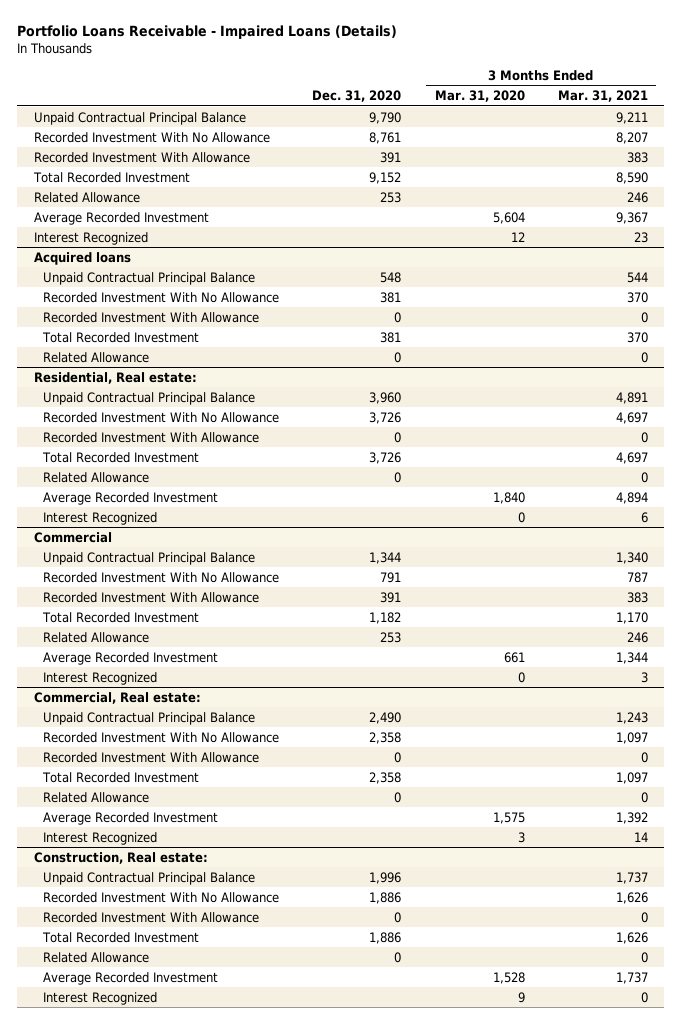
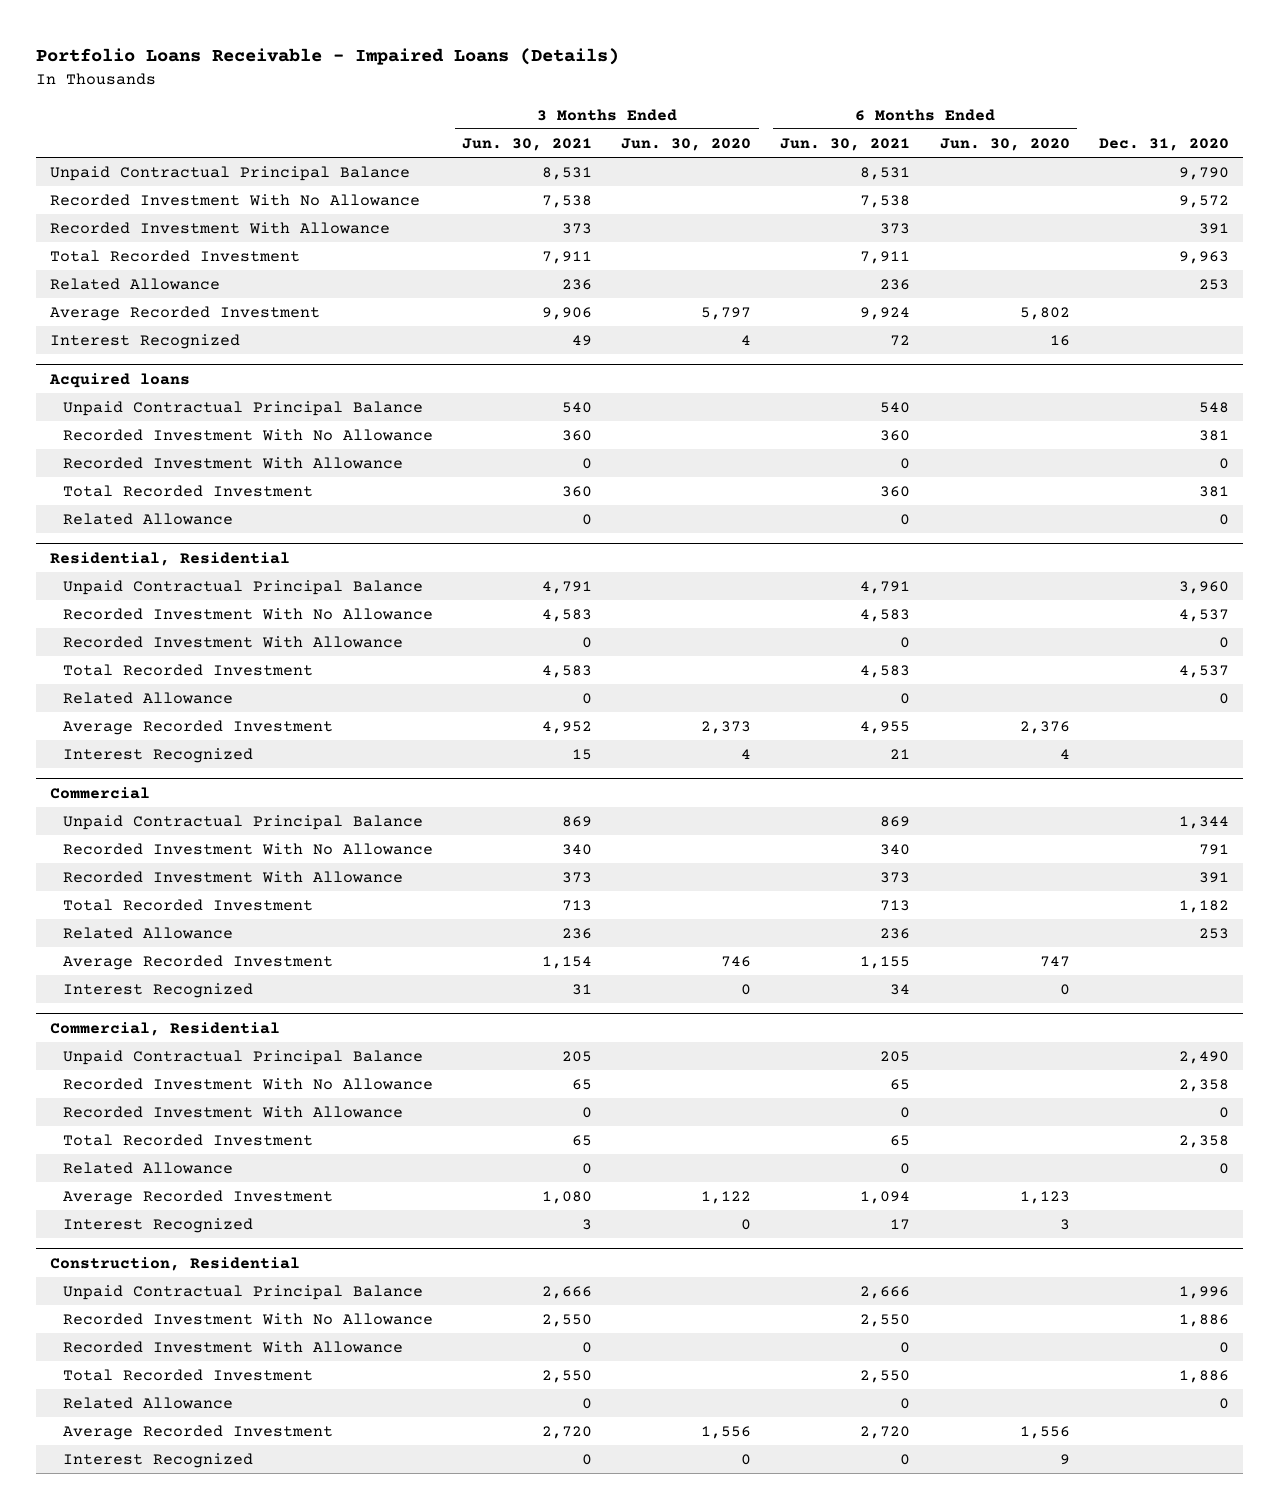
- | Dec. 31, 2020 | 3 Months Ended Mar. 31, 2020 | 3 Months Ended Mar. 31, 2021
+ | 3 Months Ended Jun. 30, 2021 | 3 Months Ended Jun. 30, 2020 | 6 Months Ended Jun. 30, 2021 | 6 Months Ended Jun. 30, 2020 | Dec. 31, 2020
- Recorded Investment With No Allowance | 8,761 | | 8,207
+ Recorded Investment With No Allowance | 7,538 | | 7,538 | | 9,572
- Total Recorded Investment | 9,152 | | 8,590
+ Total Recorded Investment | 7,911 | | 7,911 | | 9,963
- Residential, Real estate:
+ Residential, Residential
- Recorded Investment With No Allowance | 3,726 | | 4,697
+ Recorded Investment With No Allowance | 4,583 | | 4,583 | | 4,537
- Total Recorded Investment | 3,726 | | 4,697
+ Total Recorded Investment | 4,583 | | 4,583 | | 4,537
- Commercial, Real estate:
+ Commercial, Residential
- Construction, Real estate:
+ Construction, Residential

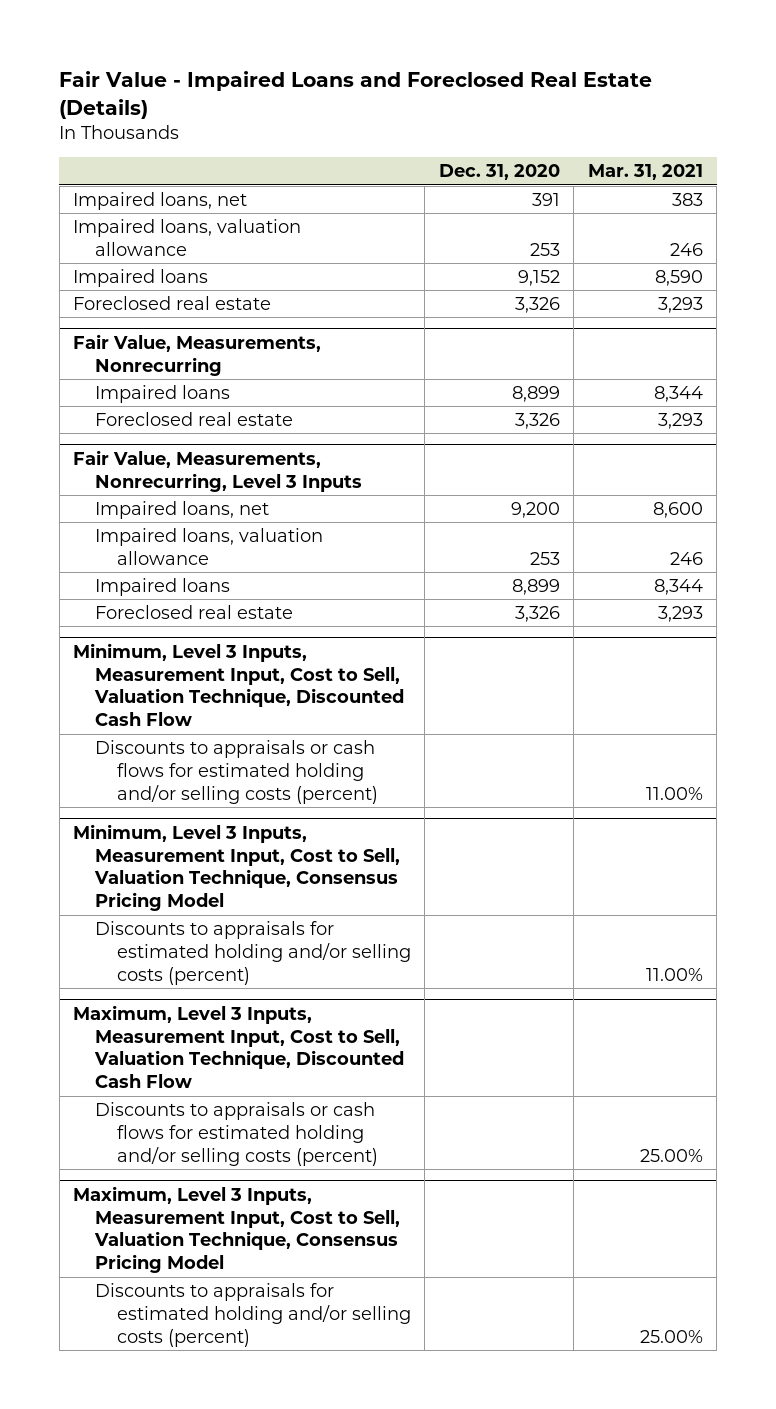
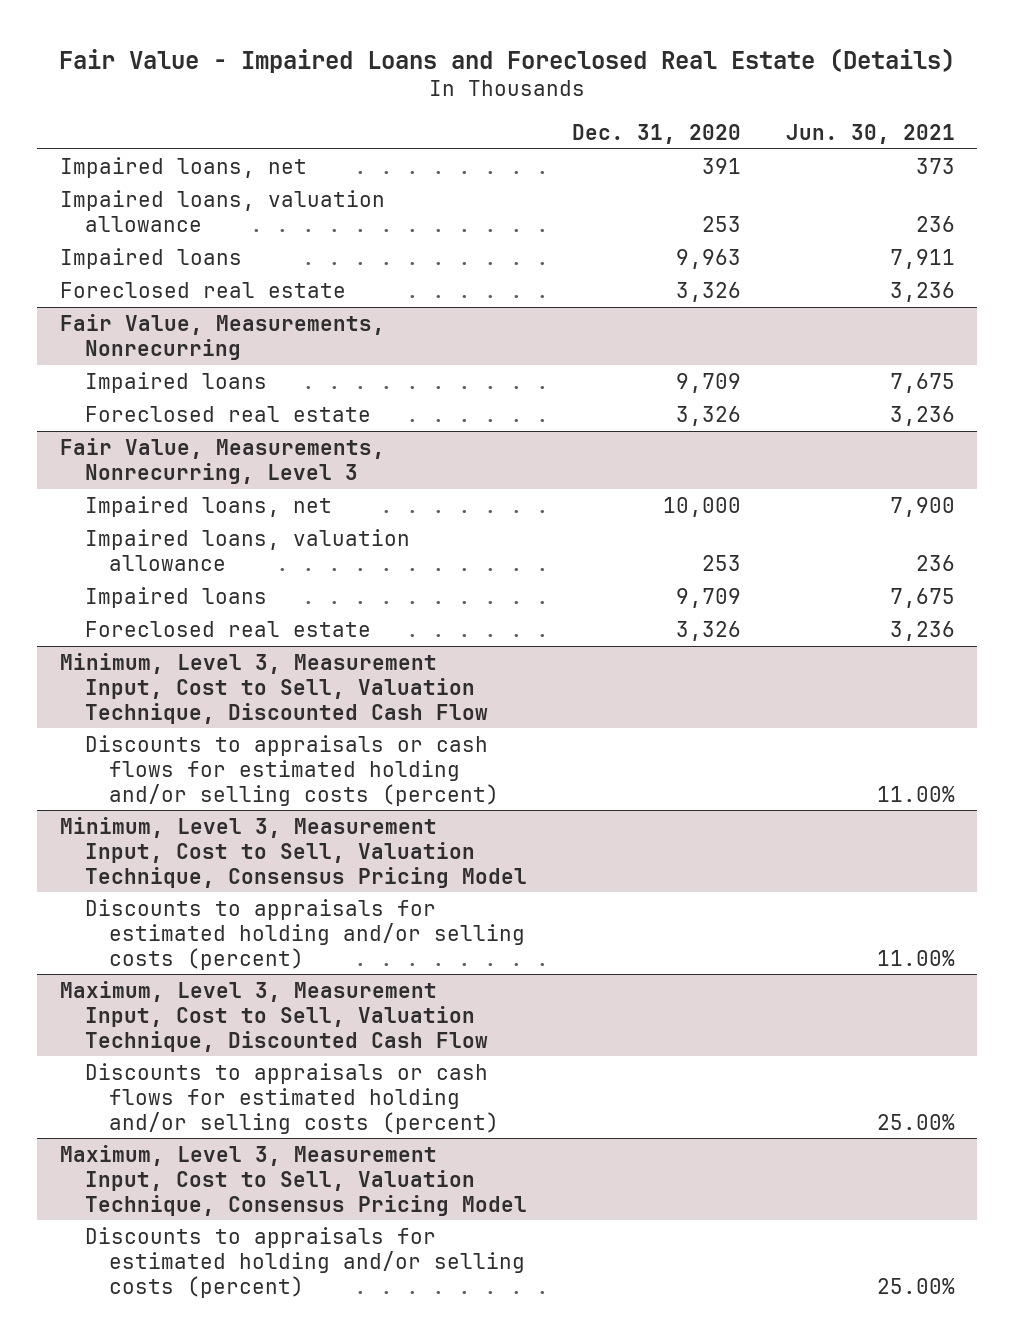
- | Dec. 31, 2020 | Mar. 31, 2021
+ | Dec. 31, 2020 | Jun. 30, 2021
- Impaired loans | 9,152 | 8,590
+ Impaired loans | 9,963 | 7,911
@ Fair Value, Measurements, Nonrecurring
- Impaired loans | 8,899 | 8,344
+ Impaired loans | 9,709 | 7,675
- Fair Value, Measurements, Nonrecurring, Level 3 Inputs
- Impaired loans, net | 9,200 | 8,600
+ Fair Value, Measurements, Nonrecurring, Level 3
+ Impaired loans, net | 10,000 | 7,900
- Impaired loans | 8,899 | 8,344
+ Impaired loans | 9,709 | 7,675
- Minimum, Level 3 Inputs, Measurement Input, Cost to Sell, Valuation Technique, Discounted Cash Flow
+ Minimum, Level 3, Measurement Input, Cost to Sell, Valuation Technique, Discounted Cash Flow
- Minimum, Level 3 Inputs, Measurement Input, Cost to Sell, Valuation Technique, Consensus Pricing Model
+ Minimum, Level 3, Measurement Input, Cost to Sell, Valuation Technique, Consensus Pricing Model
- Maximum, Level 3 Inputs, Measurement Input, Cost to Sell, Valuation Technique, Discounted Cash Flow
+ Maximum, Level 3, Measurement Input, Cost to Sell, Valuation Technique, Discounted Cash Flow
- Maximum, Level 3 Inputs, Measurement Input, Cost to Sell, Valuation Technique, Consensus Pricing Model
+ Maximum, Level 3, Measurement Input, Cost to Sell, Valuation Technique, Consensus Pricing Model

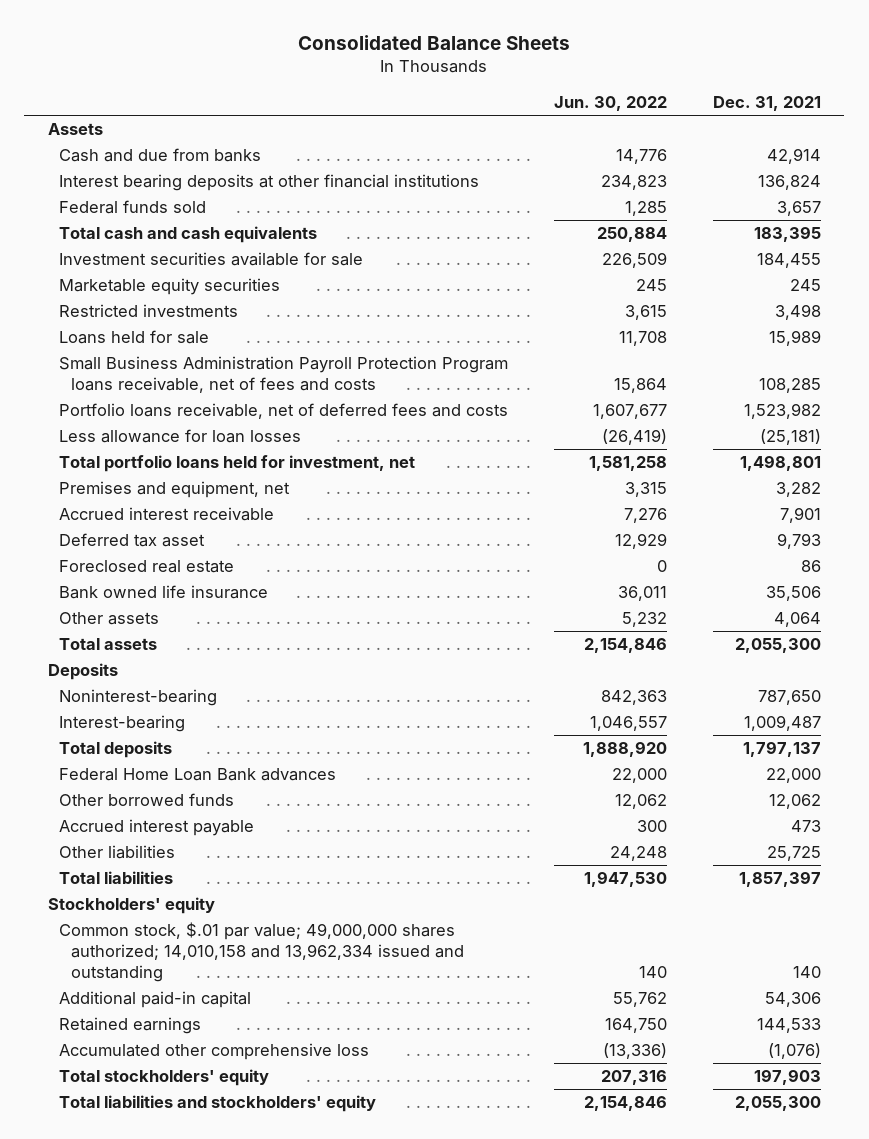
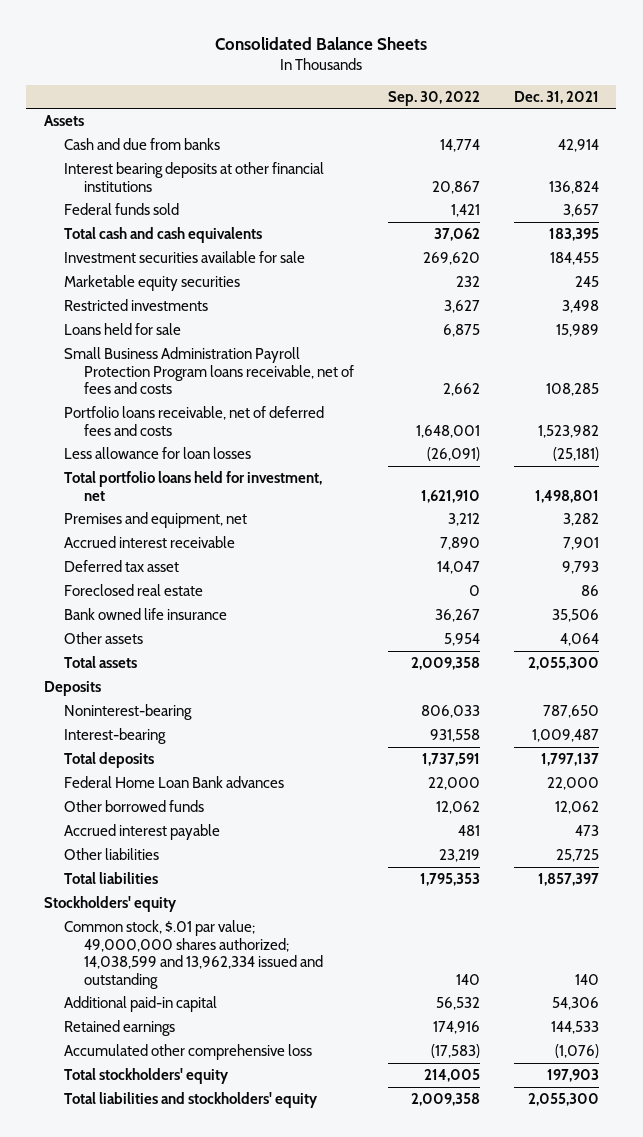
- | Jun. 30, 2022 | Dec. 31, 2021
+ | Sep. 30, 2022 | Dec. 31, 2021
- Common stock, $.01 par value; 49,000,000 shares authorized; 14,010,158 and 13,962,334 issued and outstanding | 140 | 140
+ Common stock, $.01 par value; 49,000,000 shares authorized; 14,038,599 and 13,962,334 issued and outstanding | 140 | 140

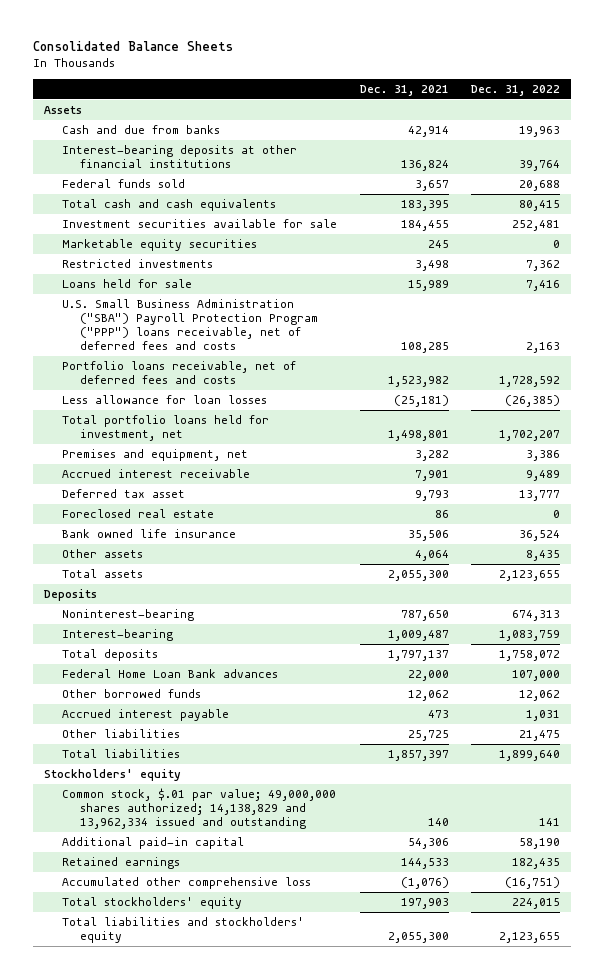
- | Sep. 30, 2022 | Dec. 31, 2021
+ | Dec. 31, 2021 | Dec. 31, 2022
- Interest bearing deposits at other financial institutions | 20,867 | 136,824
+ Interest-bearing deposits at other financial institutions | 136,824 | 39,764
- Small Business Administration Payroll Protection Program loans receivable, net of fees and costs | 2,662 | 108,285
+ U.S. Small Business Administration ("SBA") Payroll Protection Program ("PPP") loans receivable, net of deferred fees and costs | 108,285 | 2,163
- Common stock, $.01 par value; 49,000,000 shares authorized; 14,038,599 and 13,962,334 issued and outstanding | 140 | 140
+ Common stock, $.01 par value; 49,000,000 shares authorized; 14,138,829 and 13,962,334 issued and outstanding | 140 | 141

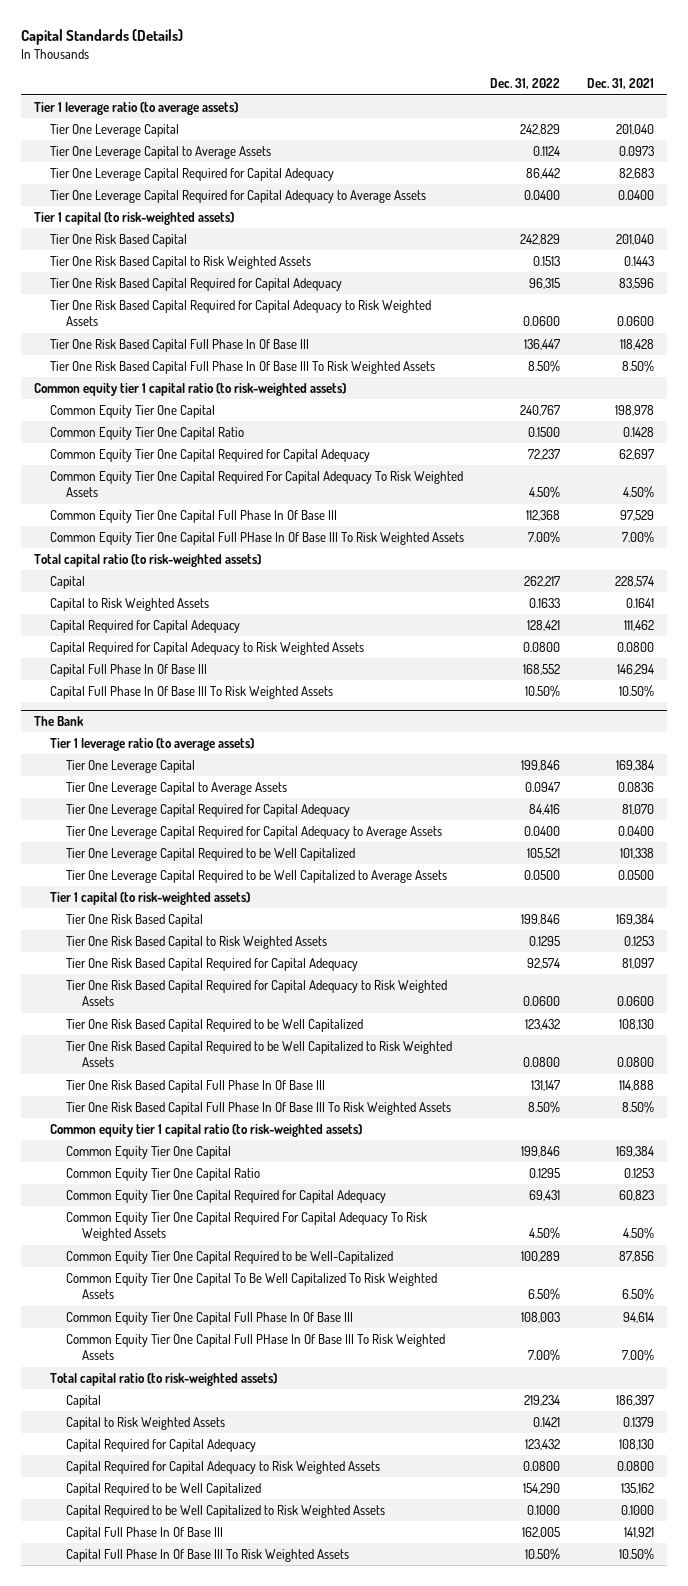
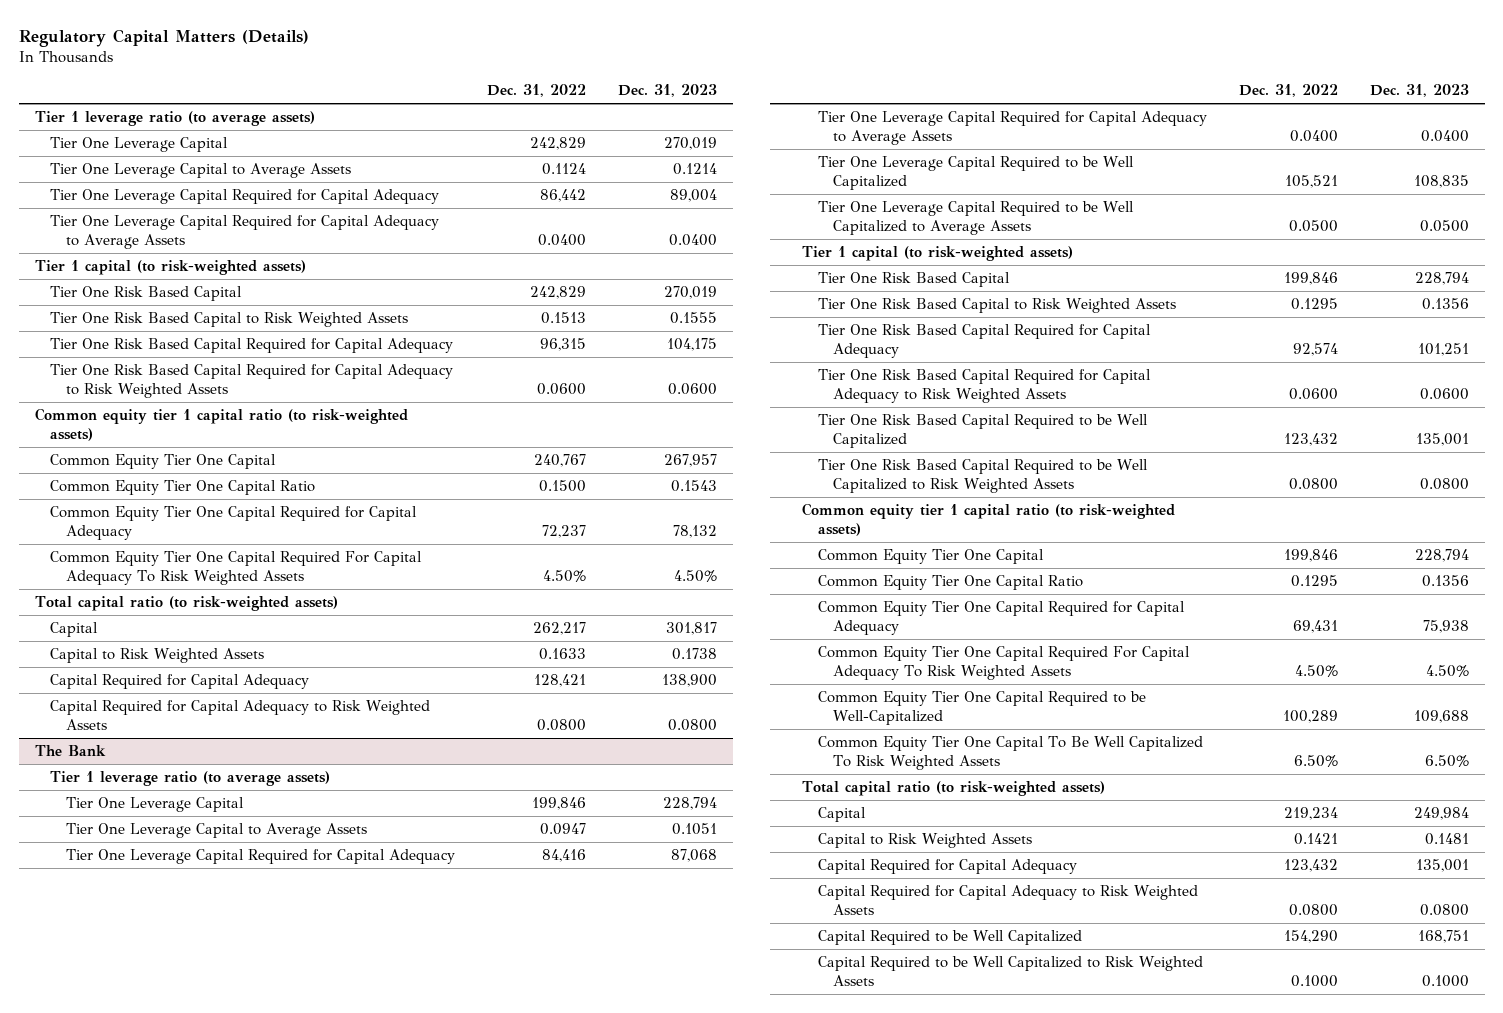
- Capital Standards (Details)
+ Regulatory Capital Matters (Details)
- | Dec. 31, 2022 | Dec. 31, 2021
+ | Dec. 31, 2022 | Dec. 31, 2023
- Tier One Risk Based Capital Full Phase In Of Base III | 136,447 | 118,428
- Tier One Risk Based Capital Full Phase In Of Base III To Risk Weighted Assets | 8.50% | 8.50%
- Common Equity Tier One Capital Full Phase In Of Base III | 112,368 | 97,529
- Common Equity Tier One Capital Full PHase In Of Base III To Risk Weighted Assets | 7.00% | 7.00%
- Capital Full Phase In Of Base III | 168,552 | 146,294
- Capital Full Phase In Of Base III To Risk Weighted Assets | 10.50% | 10.50%
@ The Bank
- Tier One Risk Based Capital Full Phase In Of Base III | 131,147 | 114,888
- Tier One Risk Based Capital Full Phase In Of Base III To Risk Weighted Assets | 8.50% | 8.50%
- Common Equity Tier One Capital Full Phase In Of Base III | 108,003 | 94,614
- Common Equity Tier One Capital Full PHase In Of Base III To Risk Weighted Assets | 7.00% | 7.00%
- Capital Full Phase In Of Base III | 162,005 | 141,921
- Capital Full Phase In Of Base III To Risk Weighted Assets | 10.50% | 10.50%

